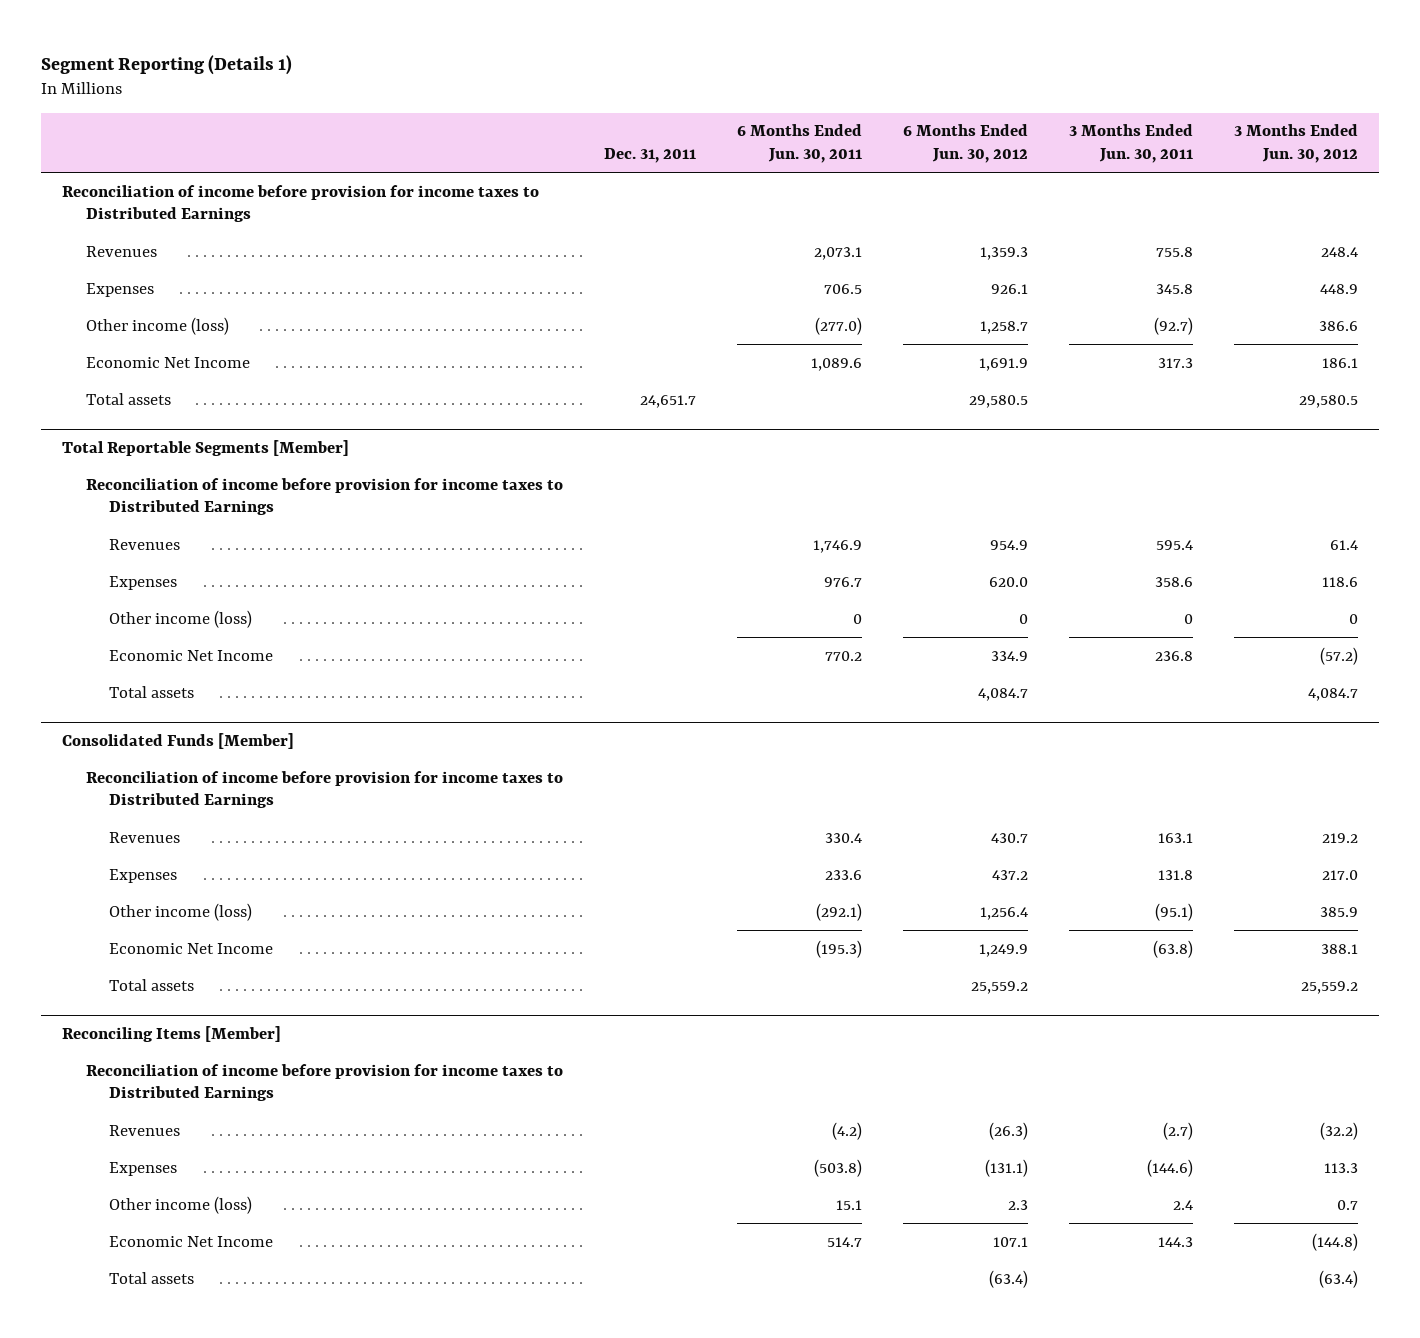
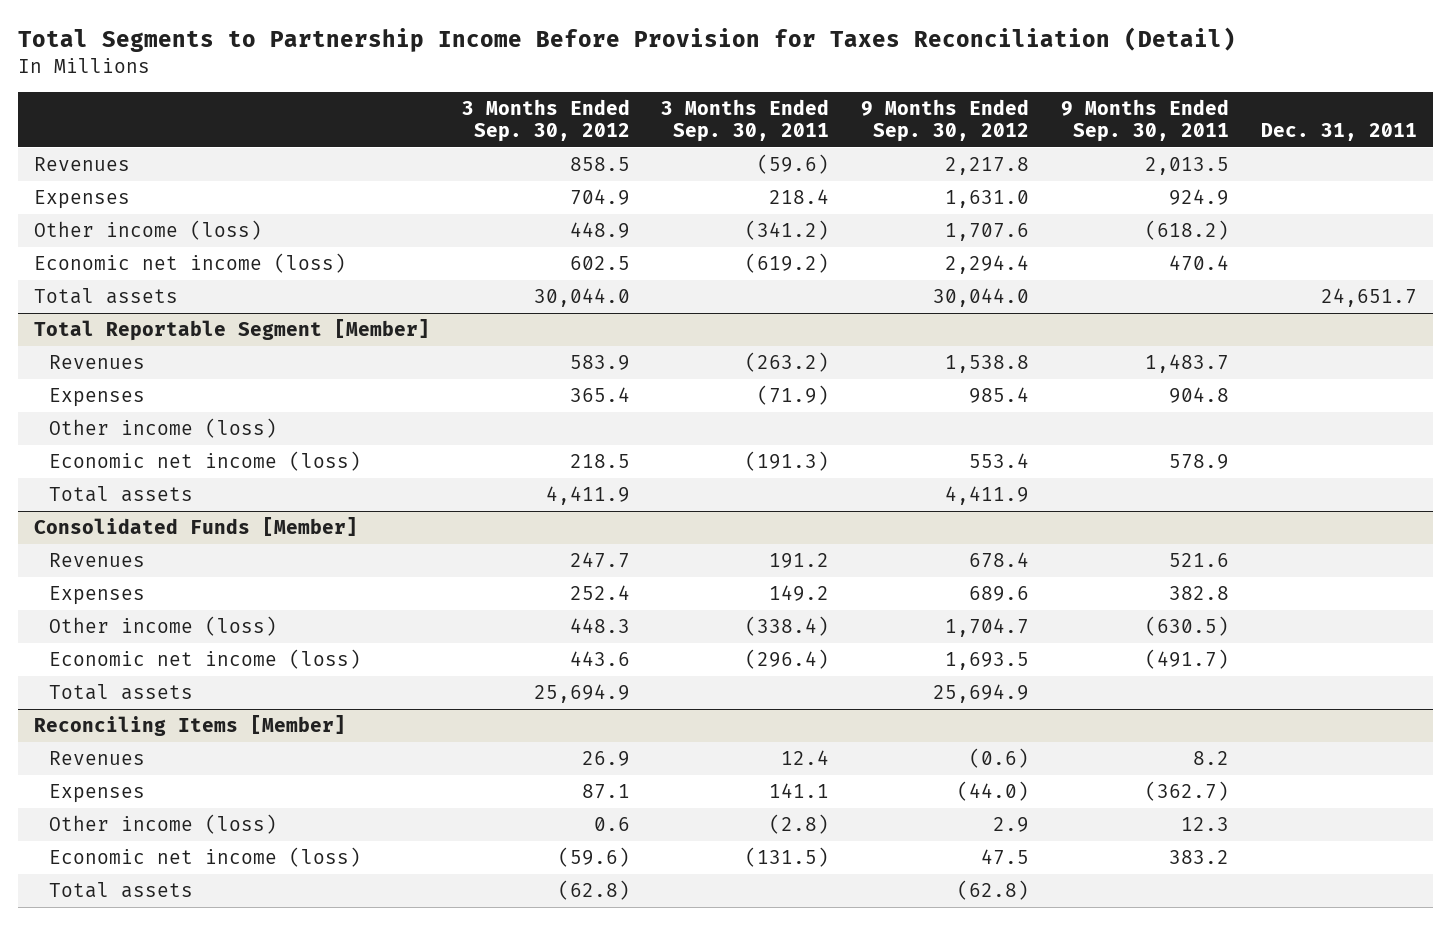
- Segment Reporting (Details 1)
+ Total Segments to Partnership Income Before Provision for Taxes Reconciliation (Detail)
- | Dec. 31, 2011 | 6 Months Ended Jun. 30, 2011 | 6 Months Ended Jun. 30, 2012 | 3 Months Ended Jun. 30, 2011 | 3 Months Ended Jun. 30, 2012
+ | 3 Months Ended Sep. 30, 2012 | 3 Months Ended Sep. 30, 2011 | 9 Months Ended Sep. 30, 2012 | 9 Months Ended Sep. 30, 2011 | Dec. 31, 2011
- Reconciliation of income before provision for income taxes to Distributed Earnings
- Economic Net Income | | 1,089.6 | 1,691.9 | 317.3 | 186.1
+ Economic net income (loss) | 602.5 | (619.2) | 2,294.4 | 470.4 |
- Total Reportable Segments [Member]
- Reconciliation of income before provision for income taxes to Distributed Earnings
+ Total Reportable Segment [Member]
- Economic Net Income | | 770.2 | 334.9 | 236.8 | (57.2)
+ Economic net income (loss) | 218.5 | (191.3) | 553.4 | 578.9 |
@ Consolidated Funds [Member]
- Reconciliation of income before provision for income taxes to Distributed Earnings
- Economic Net Income | | (195.3) | 1,249.9 | (63.8) | 388.1
+ Economic net income (loss) | 443.6 | (296.4) | 1,693.5 | (491.7) |
@ Reconciling Items [Member]
- Reconciliation of income before provision for income taxes to Distributed Earnings
- Economic Net Income | | 514.7 | 107.1 | 144.3 | (144.8)
+ Economic net income (loss) | (59.6) | (131.5) | 47.5 | 383.2 |

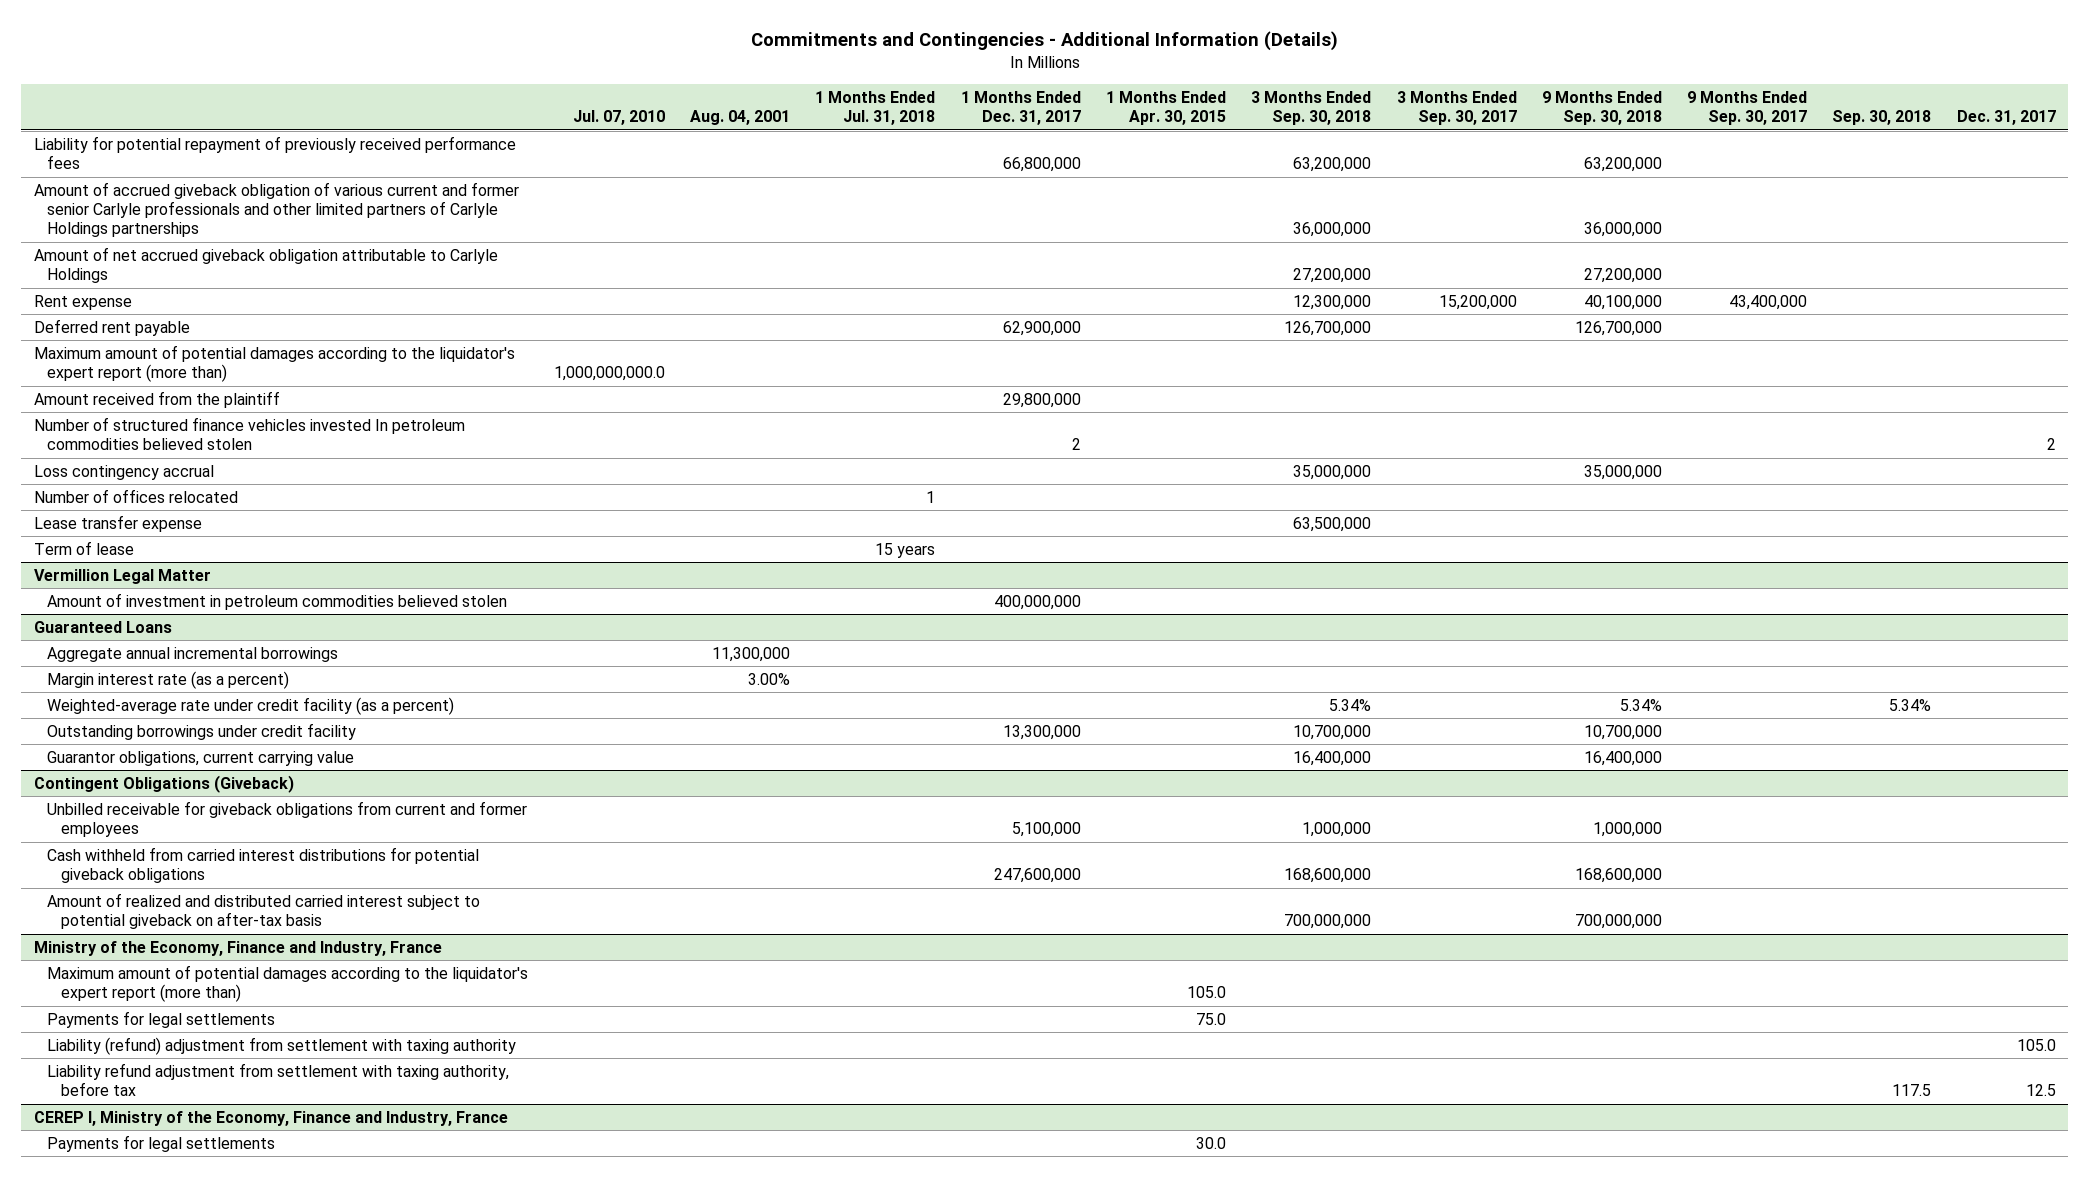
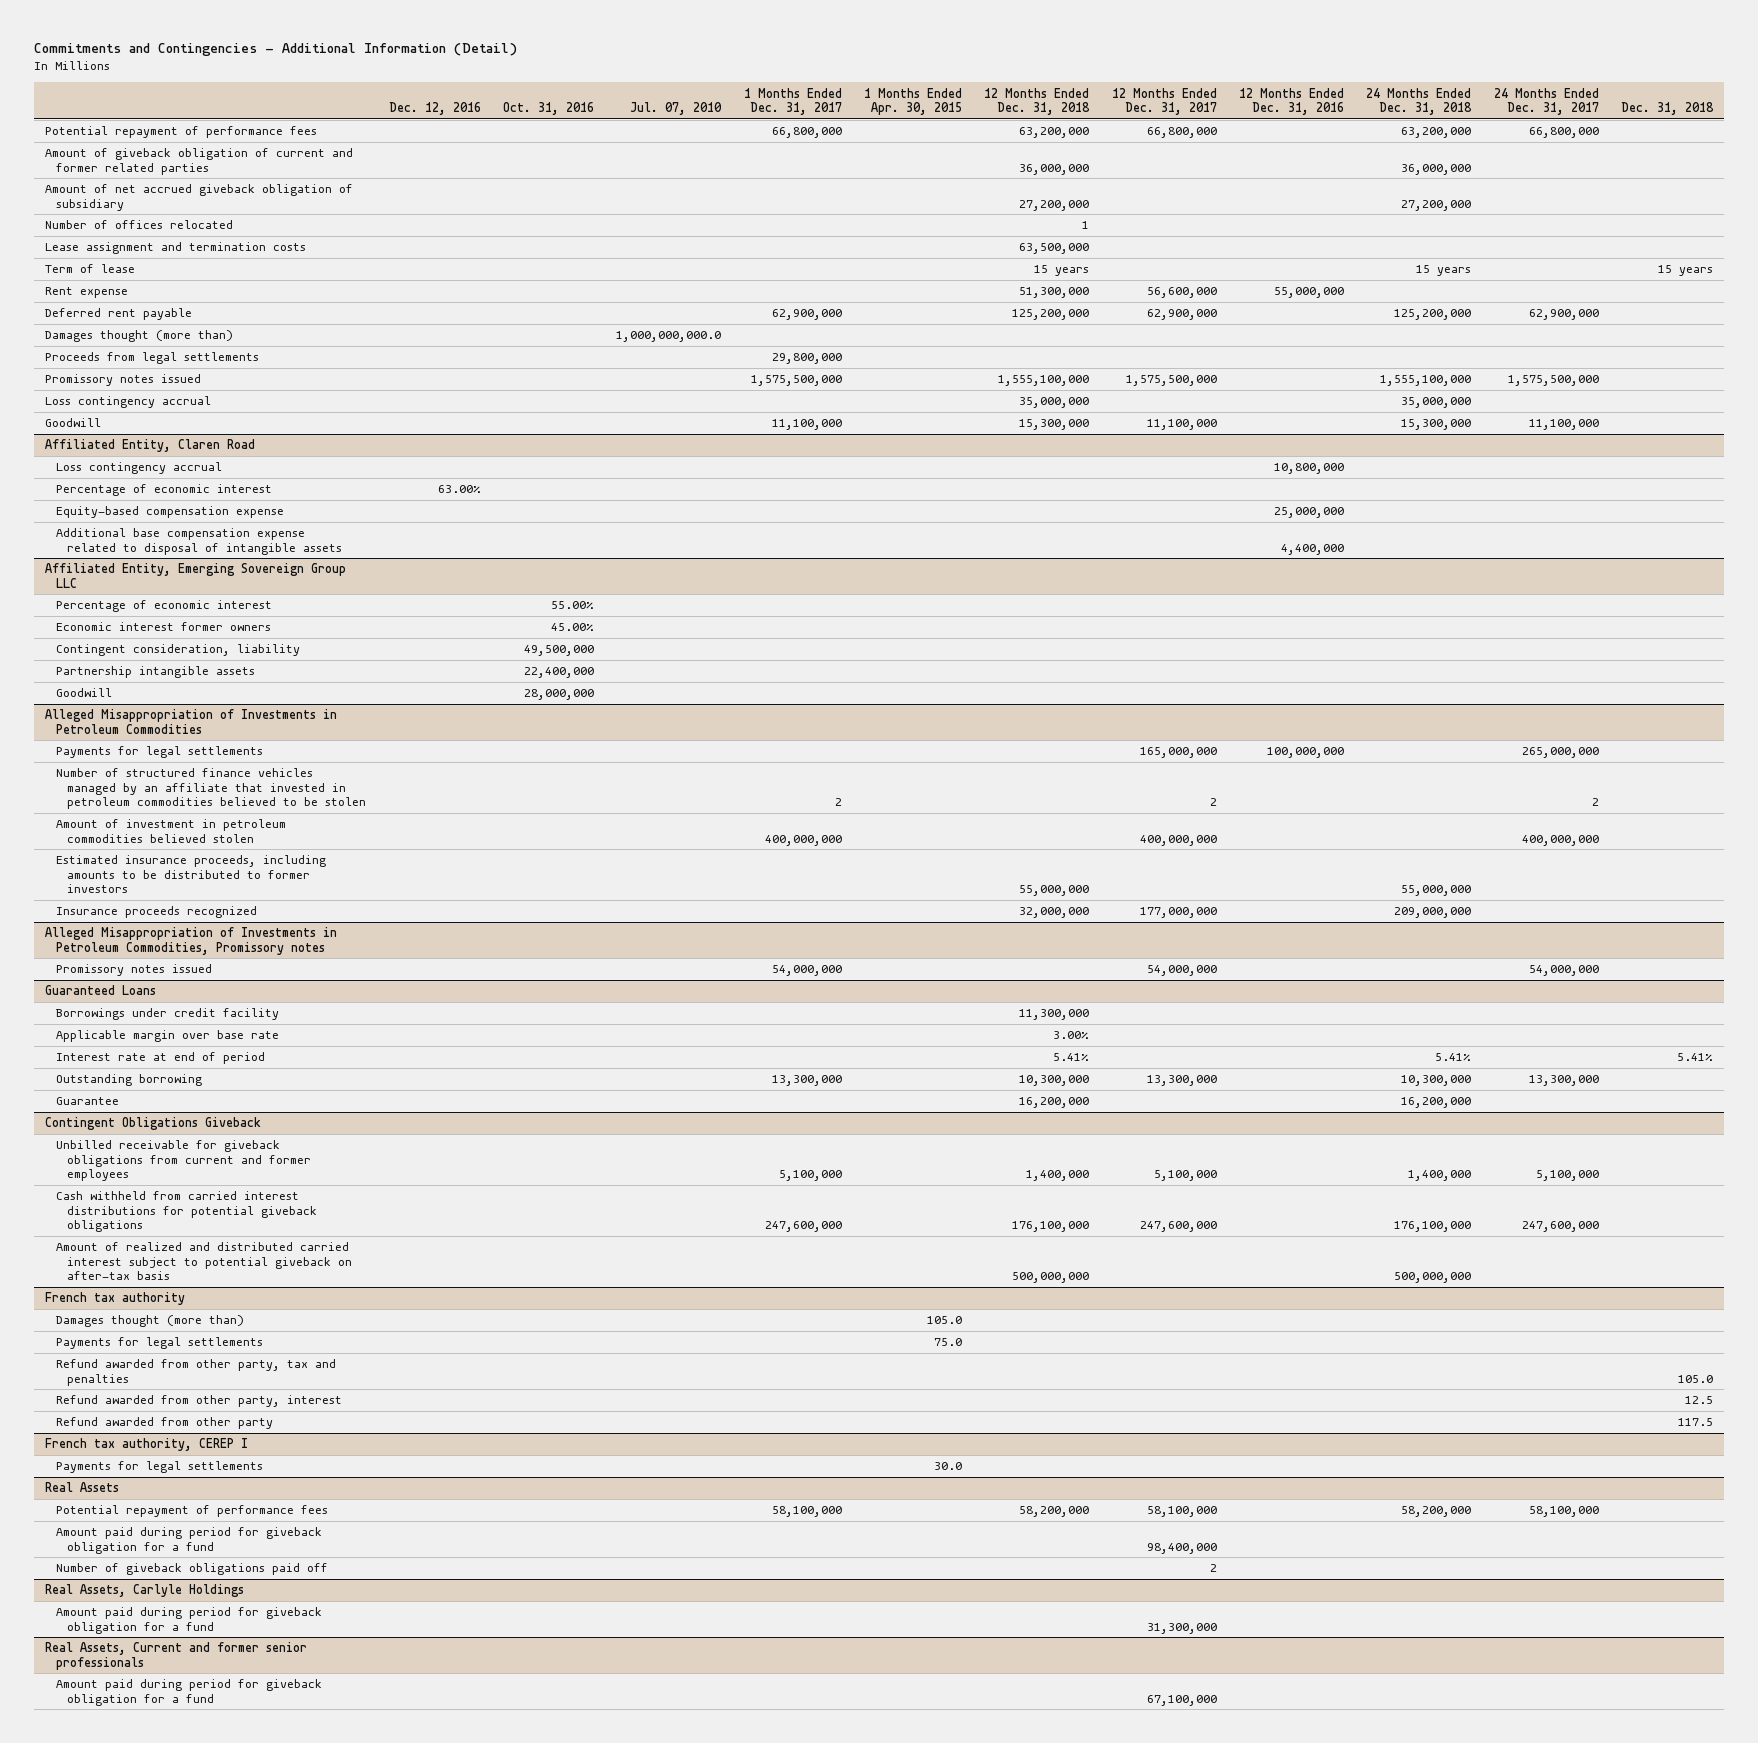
- Commitments and Contingencies - Additional Information (Details)
+ Commitments and Contingencies - Additional Information (Detail)
- | Jul. 07, 2010 | Aug. 04, 2001 | 1 Months Ended Jul. 31, 2018 | 1 Months Ended Dec. 31, 2017 | 1 Months Ended Apr. 30, 2015 | 3 Months Ended Sep. 30, 2018 | 3 Months Ended Sep. 30, 2017 | 9 Months Ended Sep. 30, 2018 | 9 Months Ended Sep. 30, 2017 | Sep. 30, 2018 | Dec. 31, 2017
+ | Dec. 12, 2016 | Oct. 31, 2016 | Jul. 07, 2010 | 1 Months Ended Dec. 31, 2017 | 1 Months Ended Apr. 30, 2015 | 12 Months Ended Dec. 31, 2018 | 12 Months Ended Dec. 31, 2017 | 12 Months Ended Dec. 31, 2016 | 24 Months Ended Dec. 31, 2018 | 24 Months Ended Dec. 31, 2017 | Dec. 31, 2018
- Liability for potential repayment of previously received performance fees | | | | 66,800,000 | | 63,200,000 | | 63,200,000 | | |
- Amount of accrued giveback obligation of various current and former senior Carlyle professionals and other limited partners of Carlyle Holdings partnerships | | | | | | 36,000,000 | | 36,000,000 | | |
- Amount of net accrued giveback obligation attributable to Carlyle Holdings | | | | | | 27,200,000 | | 27,200,000 | | |
+ Potential repayment of performance fees | | | | 66,800,000 | | 63,200,000 | 66,800,000 | | 63,200,000 | 66,800,000 |
+ Amount of giveback obligation of current and former related parties | | | | | | 36,000,000 | | | 36,000,000 | |
+ Amount of net accrued giveback obligation of subsidiary | | | | | | 27,200,000 | | | 27,200,000 | |
moved up: Number of offices relocated | | | | | | 1 | | | | |
+ Lease assignment and termination costs | | | | | | 63,500,000 | | | | |
moved up: Term of lease | | | | | | 15 years | | | 15 years | | 15 years
- Maximum amount of potential damages according to the liquidator's expert report (more than) | 1,000,000,000.0 | | | | | | | | | |
- Amount received from the plaintiff | | | | 29,800,000 | | | | | | |
- Number of structured finance vehicles invested In petroleum commodities believed stolen | | | | 2 | | | | | | | 2
+ Damages thought (more than) | | | 1,000,000,000.0 | | | | | | | |
+ Proceeds from legal settlements | | | | 29,800,000 | | | | | | |
+ Promissory notes issued | | | | 1,575,500,000 | | 1,555,100,000 | 1,575,500,000 | | 1,555,100,000 | 1,575,500,000 |
- Lease transfer expense | | | | | | 63,500,000 | | | | |
- Vermillion Legal Matter
+ Goodwill | | | | 11,100,000 | | 15,300,000 | 11,100,000 | | 15,300,000 | 11,100,000 |
+ Affiliated Entity, Claren Road
+ Loss contingency accrual | | | | | | | | 10,800,000 | | |
+ Percentage of economic interest | 63.00% | | | | | | | | | |
+ Equity-based compensation expense | | | | | | | | 25,000,000 | | |
+ Additional base compensation expense related to disposal of intangible assets | | | | | | | | 4,400,000 | | |
+ Affiliated Entity, Emerging Sovereign Group LLC
+ Percentage of economic interest | | 55.00% | | | | | | | | |
+ Economic interest former owners | | 45.00% | | | | | | | | |
+ Contingent consideration, liability | | 49,500,000 | | | | | | | | |
+ Partnership intangible assets | | 22,400,000 | | | | | | | | |
+ Goodwill | | 28,000,000 | | | | | | | | |
+ Alleged Misappropriation of Investments in Petroleum Commodities
+ Payments for legal settlements | | | | | | | 165,000,000 | 100,000,000 | | 265,000,000 |
+ Number of structured finance vehicles managed by an affiliate that invested in petroleum commodities believed to be stolen | | | | 2 | | | 2 | | | 2 |
+ Estimated insurance proceeds, including amounts to be distributed to former investors | | | | | | 55,000,000 | | | 55,000,000 | |
+ Insurance proceeds recognized | | | | | | 32,000,000 | 177,000,000 | | 209,000,000 | |
+ Alleged Misappropriation of Investments in Petroleum Commodities, Promissory notes
+ Promissory notes issued | | | | 54,000,000 | | | 54,000,000 | | | 54,000,000 |
@ Guaranteed Loans
- Aggregate annual incremental borrowings | | 11,300,000 | | | | | | | | |
- Margin interest rate (as a percent) | | 3.00% | | | | | | | | |
- Weighted-average rate under credit facility (as a percent) | | | | | | 5.34% | | 5.34% | | 5.34% |
- Outstanding borrowings under credit facility | | | | 13,300,000 | | 10,700,000 | | 10,700,000 | | |
- Guarantor obligations, current carrying value | | | | | | 16,400,000 | | 16,400,000 | | |
- Contingent Obligations (Giveback)
@ Guaranteed Loans
+ Borrowings under credit facility | | | | | | 11,300,000 | | | | |
+ Applicable margin over base rate | | | | | | 3.00% | | | | |
+ Interest rate at end of period | | | | | | 5.41% | | | 5.41% | | 5.41%
+ Outstanding borrowing | | | | 13,300,000 | | 10,300,000 | 13,300,000 | | 10,300,000 | 13,300,000 |
+ Guarantee | | | | | | 16,200,000 | | | 16,200,000 | |
+ Contingent Obligations Giveback
- Ministry of the Economy, Finance and Industry, France
- Maximum amount of potential damages according to the liquidator's expert report (more than) | | | | | 105.0 | | | | | |
+ French tax authority
+ Damages thought (more than) | | | | | 105.0 | | | | | |
- Liability (refund) adjustment from settlement with taxing authority | | | | | | | | | | | 105.0
- Liability refund adjustment from settlement with taxing authority, before tax | | | | | | | | | | 117.5 | 12.5
- CEREP I, Ministry of the Economy, Finance and Industry, France
+ Refund awarded from other party, tax and penalties | | | | | | | | | | | 105.0
+ Refund awarded from other party, interest | | | | | | | | | | | 12.5
+ Refund awarded from other party | | | | | | | | | | | 117.5
+ French tax authority, CEREP I
+ Real Assets
+ Potential repayment of performance fees | | | | 58,100,000 | | 58,200,000 | 58,100,000 | | 58,200,000 | 58,100,000 |
+ Amount paid during period for giveback obligation for a fund | | | | | | | 98,400,000 | | | |
+ Number of giveback obligations paid off | | | | | | | 2 | | | |
+ Real Assets, Carlyle Holdings
+ Amount paid during period for giveback obligation for a fund | | | | | | | 31,300,000 | | | |
+ Real Assets, Current and former senior professionals
+ Amount paid during period for giveback obligation for a fund | | | | | | | 67,100,000 | | | |

